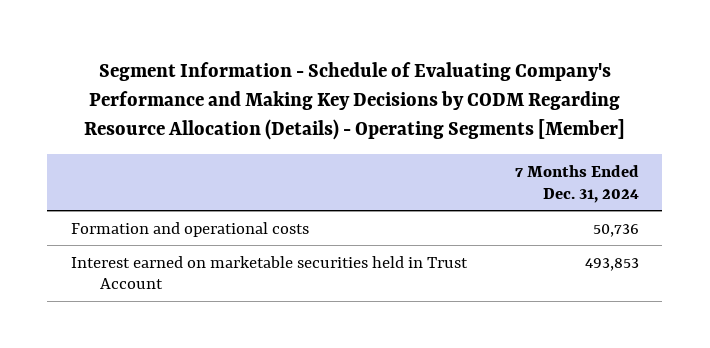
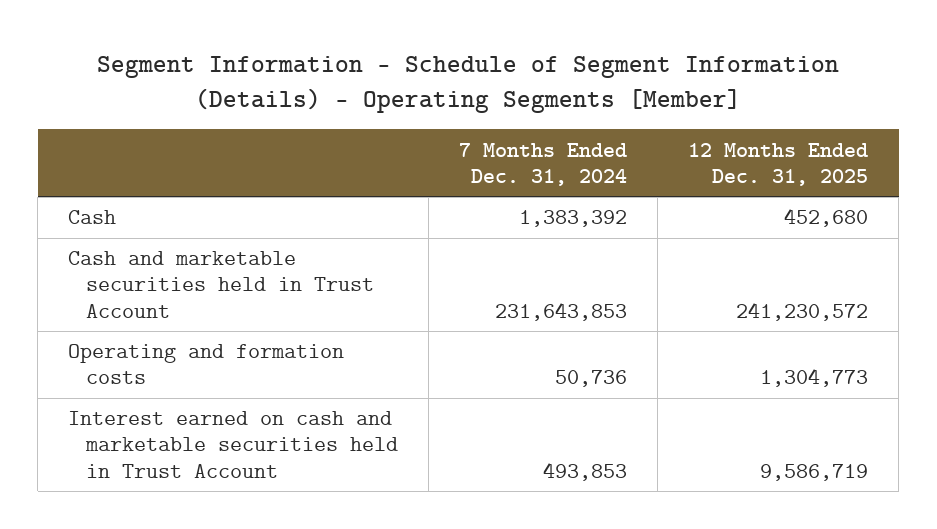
- Segment Information - Schedule of Evaluating Company's Performance and Making Key Decisions by CODM Regarding Resource Allocation (Details) - Operating Segments [Member]
+ Segment Information - Schedule of Segment Information (Details) - Operating Segments [Member]
- | 7 Months Ended Dec. 31, 2024
+ | 7 Months Ended Dec. 31, 2024 | 12 Months Ended Dec. 31, 2025
- Formation and operational costs | 50,736
- Interest earned on marketable securities held in Trust Account | 493,853
+ Cash | 1,383,392 | 452,680
+ Cash and marketable securities held in Trust Account | 231,643,853 | 241,230,572
+ Operating and formation costs | 50,736 | 1,304,773
+ Interest earned on cash and marketable securities held in Trust Account | 493,853 | 9,586,719

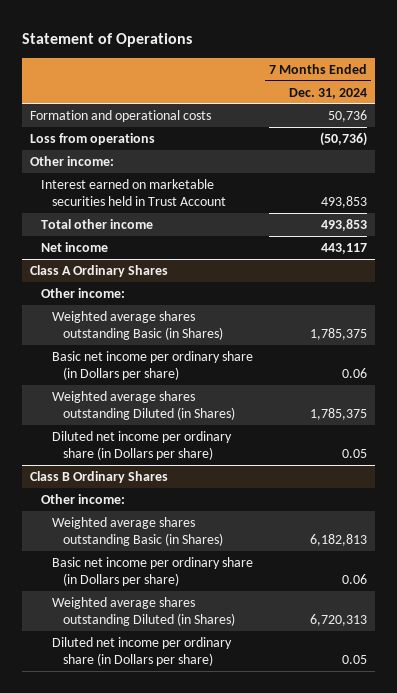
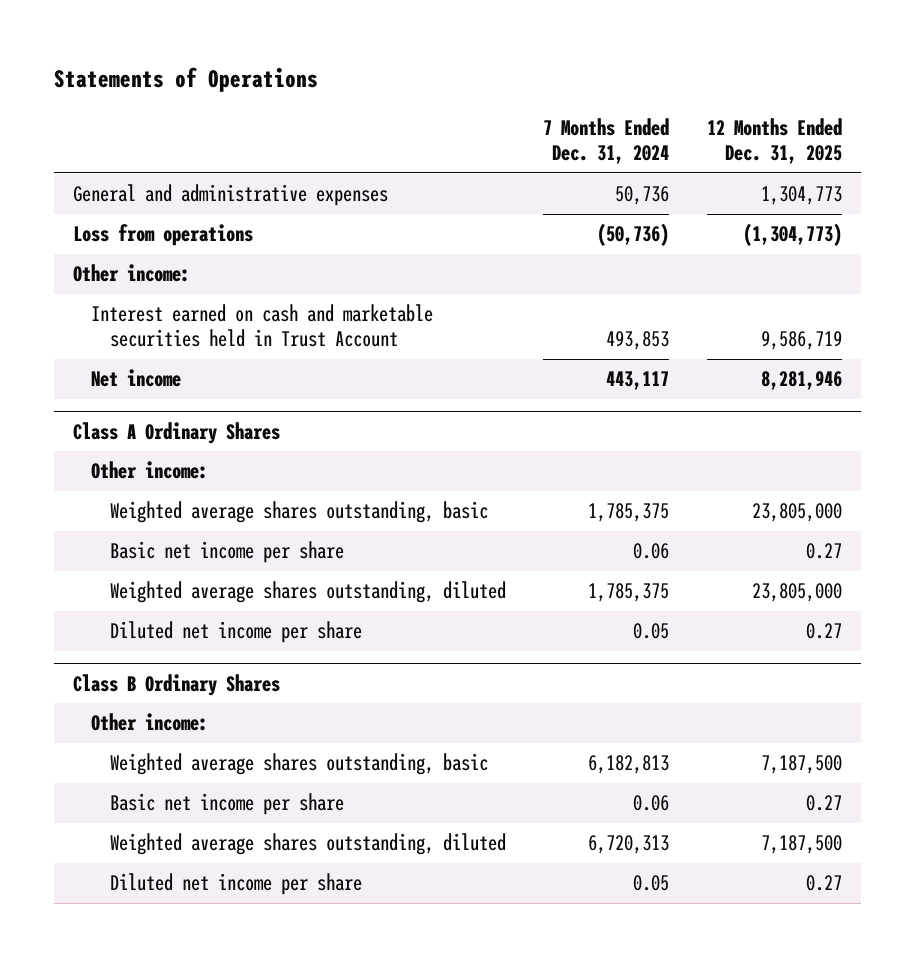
- Statement of Operations
+ Statements of Operations
- | 7 Months Ended Dec. 31, 2024
+ | 7 Months Ended Dec. 31, 2024 | 12 Months Ended Dec. 31, 2025
- Formation and operational costs | 50,736
+ General and administrative expenses | 50,736 | 1,304,773
- Interest earned on marketable securities held in Trust Account | 493,853
- Total other income | 493,853
+ Interest earned on cash and marketable securities held in Trust Account | 493,853 | 9,586,719
@ Class A Ordinary Shares
- Weighted average shares outstanding Basic (in Shares) | 1,785,375
- Basic net income per ordinary share (in Dollars per share) | 0.06
- Weighted average shares outstanding Diluted (in Shares) | 1,785,375
- Diluted net income per ordinary share (in Dollars per share) | 0.05
+ Weighted average shares outstanding, basic | 1,785,375 | 23,805,000
+ Basic net income per share | 0.06 | 0.27
+ Weighted average shares outstanding, diluted | 1,785,375 | 23,805,000
+ Diluted net income per share | 0.05 | 0.27
@ Class B Ordinary Shares
- Weighted average shares outstanding Basic (in Shares) | 6,182,813
- Basic net income per ordinary share (in Dollars per share) | 0.06
- Weighted average shares outstanding Diluted (in Shares) | 6,720,313
- Diluted net income per ordinary share (in Dollars per share) | 0.05
+ Weighted average shares outstanding, basic | 6,182,813 | 7,187,500
+ Basic net income per share | 0.06 | 0.27
+ Weighted average shares outstanding, diluted | 6,720,313 | 7,187,500
+ Diluted net income per share | 0.05 | 0.27

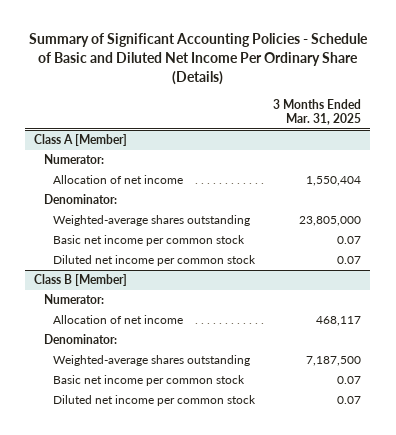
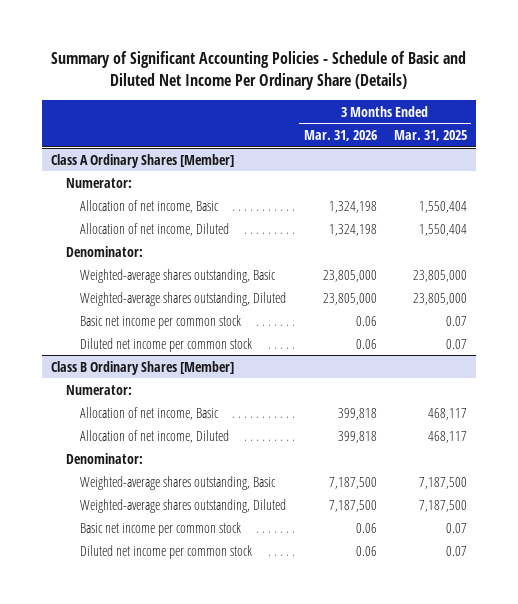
- | 3 Months Ended Mar. 31, 2025
+ | 3 Months Ended Mar. 31, 2026 | 3 Months Ended Mar. 31, 2025
- Class A [Member]
+ Class A Ordinary Shares [Member]
- Allocation of net income | 1,550,404
+ Allocation of net income, Basic | 1,324,198 | 1,550,404
+ Allocation of net income, Diluted | 1,324,198 | 1,550,404
- Weighted-average shares outstanding | 23,805,000
+ Weighted-average shares outstanding, Basic | 23,805,000 | 23,805,000
+ Weighted-average shares outstanding, Diluted | 23,805,000 | 23,805,000
- Class B [Member]
+ Class B Ordinary Shares [Member]
- Allocation of net income | 468,117
+ Allocation of net income, Basic | 399,818 | 468,117
+ Allocation of net income, Diluted | 399,818 | 468,117
- Weighted-average shares outstanding | 7,187,500
+ Weighted-average shares outstanding, Basic | 7,187,500 | 7,187,500
+ Weighted-average shares outstanding, Diluted | 7,187,500 | 7,187,500

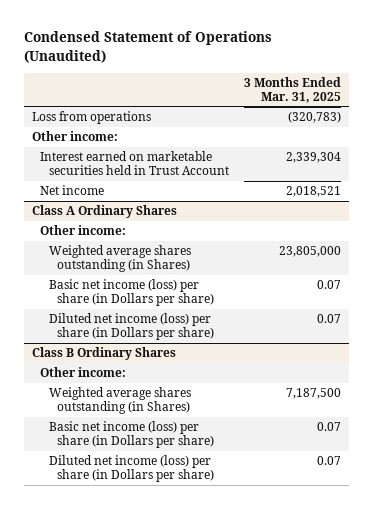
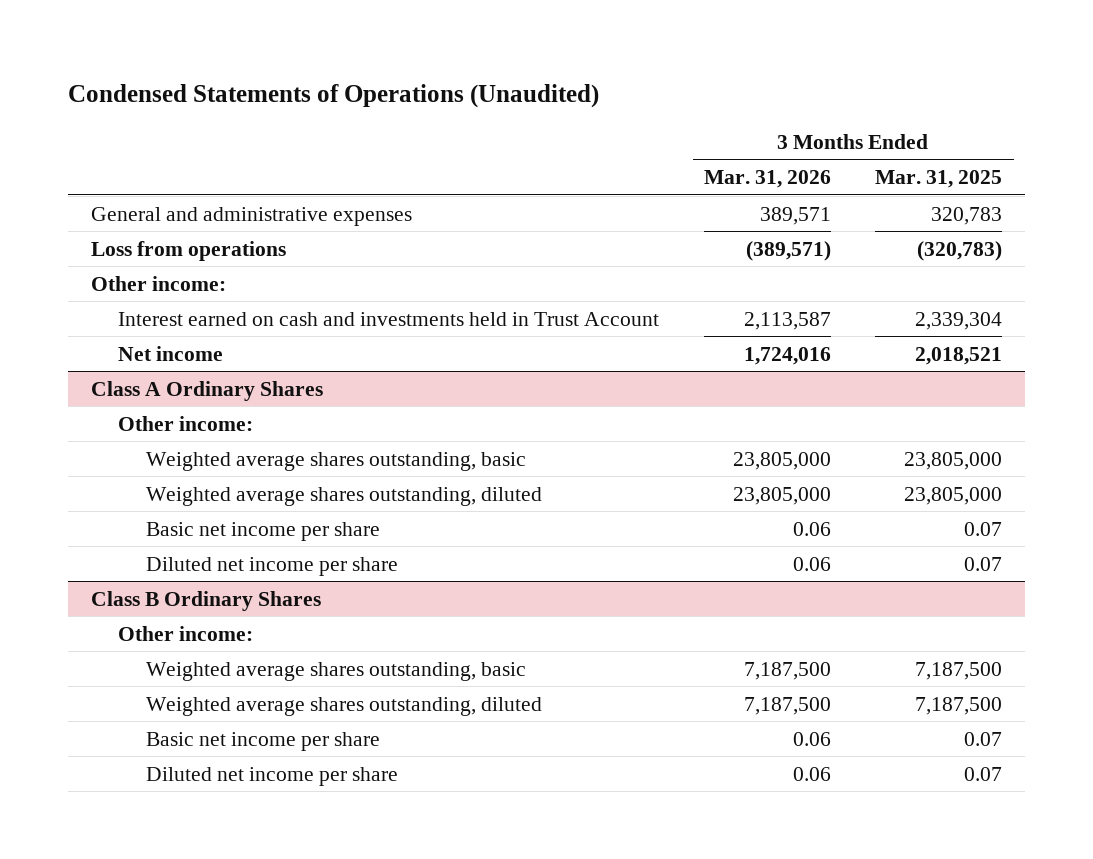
- Condensed Statement of Operations (Unaudited)
+ Condensed Statements of Operations (Unaudited)
- | 3 Months Ended Mar. 31, 2025
+ | 3 Months Ended Mar. 31, 2026 | 3 Months Ended Mar. 31, 2025
+ General and administrative expenses | 389,571 | 320,783
- Interest earned on marketable securities held in Trust Account | 2,339,304
+ Interest earned on cash and investments held in Trust Account | 2,113,587 | 2,339,304
@ Class A Ordinary Shares
- Weighted average shares outstanding (in Shares) | 23,805,000
- Basic net income (loss) per share (in Dollars per share) | 0.07
- Diluted net income (loss) per share (in Dollars per share) | 0.07
+ Weighted average shares outstanding, basic | 23,805,000 | 23,805,000
+ Weighted average shares outstanding, diluted | 23,805,000 | 23,805,000
+ Basic net income per share | 0.06 | 0.07
+ Diluted net income per share | 0.06 | 0.07
@ Class B Ordinary Shares
- Weighted average shares outstanding (in Shares) | 7,187,500
- Basic net income (loss) per share (in Dollars per share) | 0.07
- Diluted net income (loss) per share (in Dollars per share) | 0.07
+ Weighted average shares outstanding, basic | 7,187,500 | 7,187,500
+ Weighted average shares outstanding, diluted | 7,187,500 | 7,187,500
+ Basic net income per share | 0.06 | 0.07
+ Diluted net income per share | 0.06 | 0.07

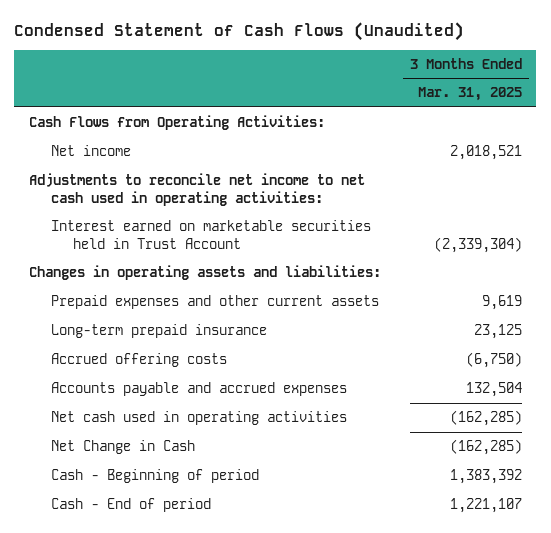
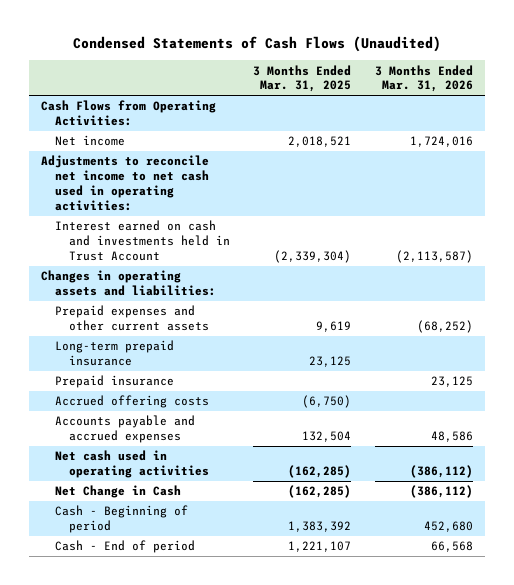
- Condensed Statement of Cash Flows (Unaudited)
+ Condensed Statements of Cash Flows (Unaudited)
- | 3 Months Ended Mar. 31, 2025
+ | 3 Months Ended Mar. 31, 2025 | 3 Months Ended Mar. 31, 2026
- Interest earned on marketable securities held in Trust Account | (2,339,304)
+ Interest earned on cash and investments held in Trust Account | (2,339,304) | (2,113,587)
+ Prepaid insurance | | 23,125

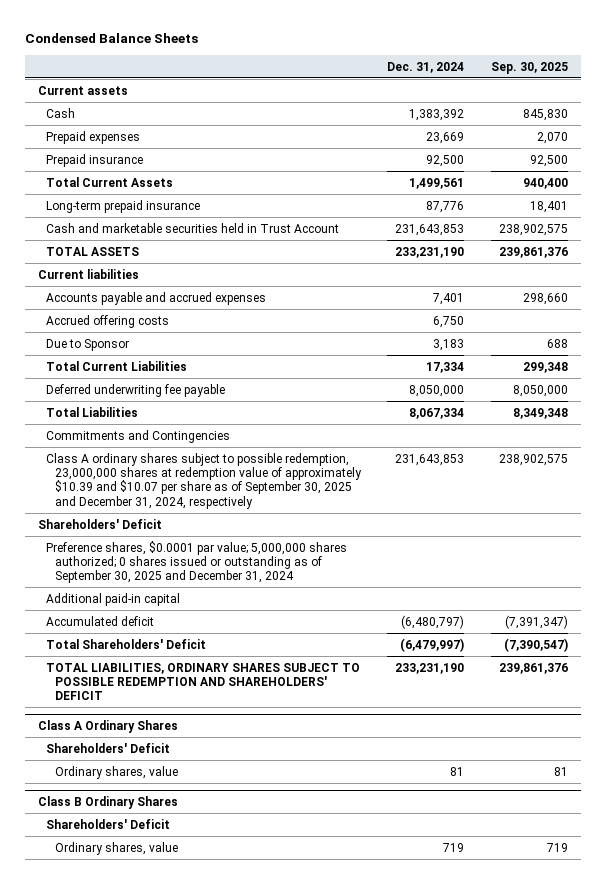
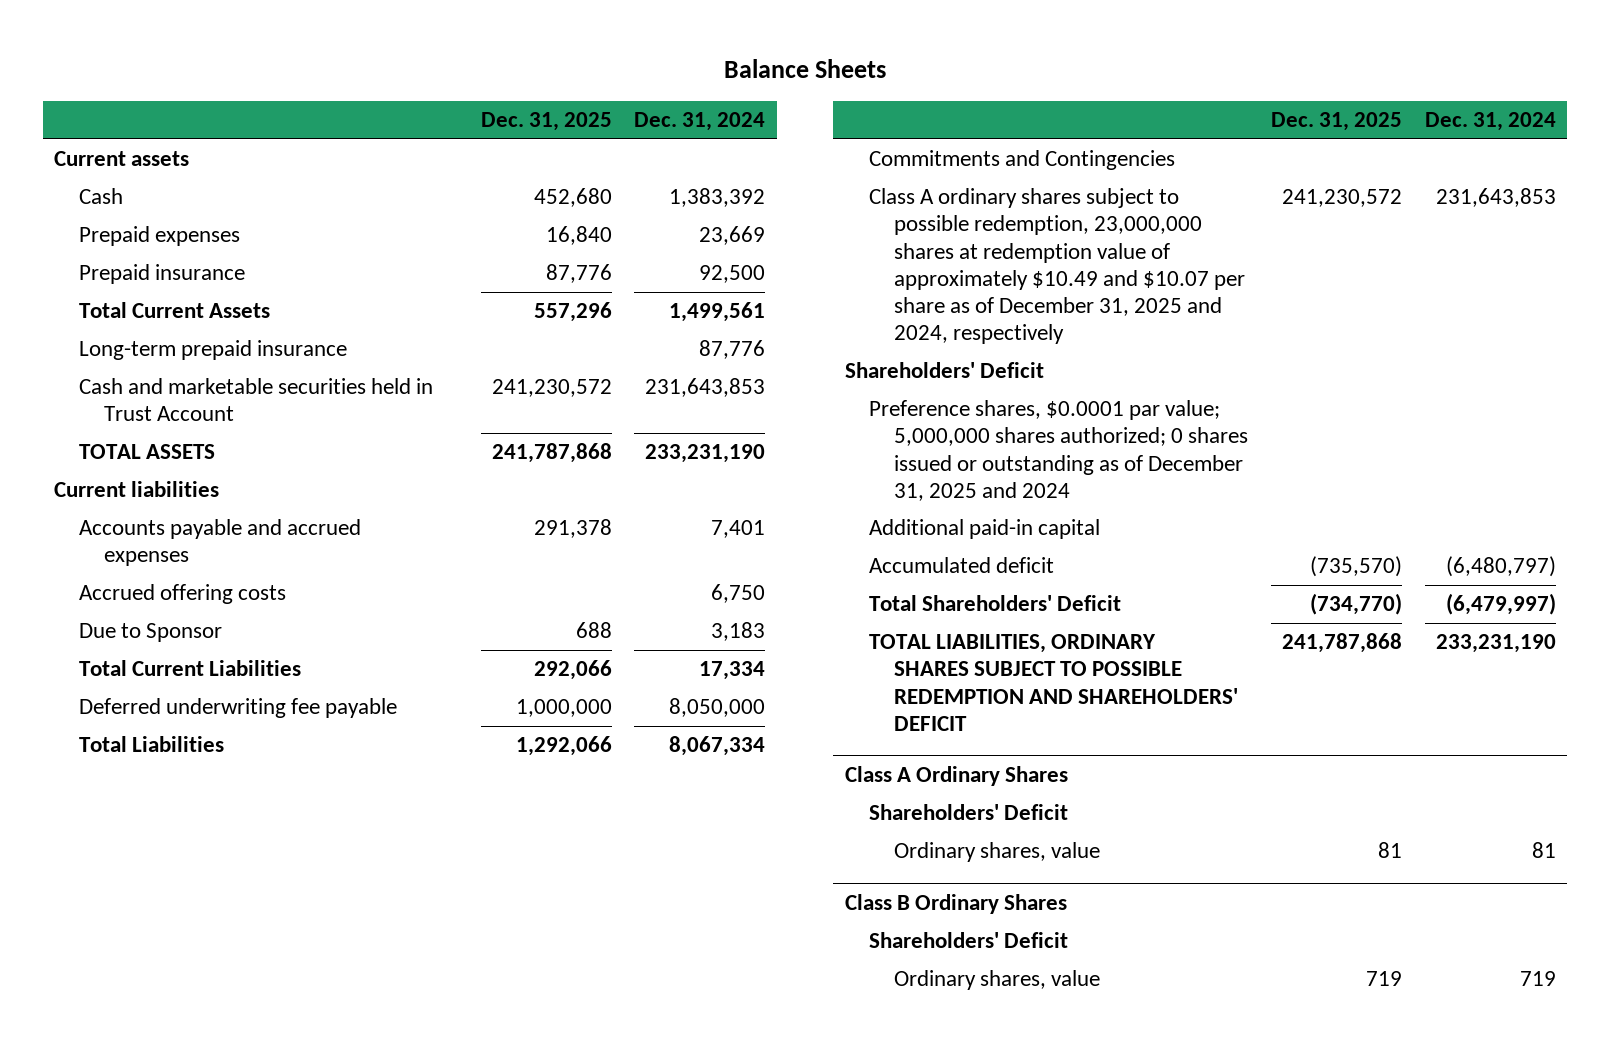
- Condensed Balance Sheets
+ Balance Sheets
- | Dec. 31, 2024 | Sep. 30, 2025
+ | Dec. 31, 2025 | Dec. 31, 2024
- Class A ordinary shares subject to possible redemption, 23,000,000 shares at redemption value of approximately $10.39 and $10.07 per share as of September 30, 2025 and December 31, 2024, respectively | 231,643,853 | 238,902,575
+ Class A ordinary shares subject to possible redemption, 23,000,000 shares at redemption value of approximately $10.49 and $10.07 per share as of December 31, 2025 and 2024, respectively | 241,230,572 | 231,643,853
- Preference shares, $0.0001 par value; 5,000,000 shares authorized; 0 shares issued or outstanding as of September 30, 2025 and December 31, 2024
+ Preference shares, $0.0001 par value; 5,000,000 shares authorized; 0 shares issued or outstanding as of December 31, 2025 and 2024

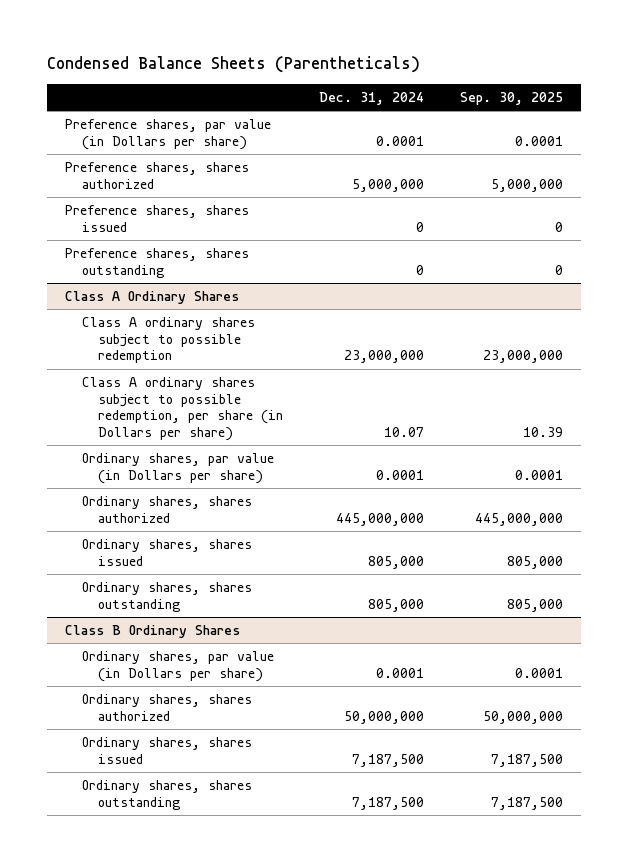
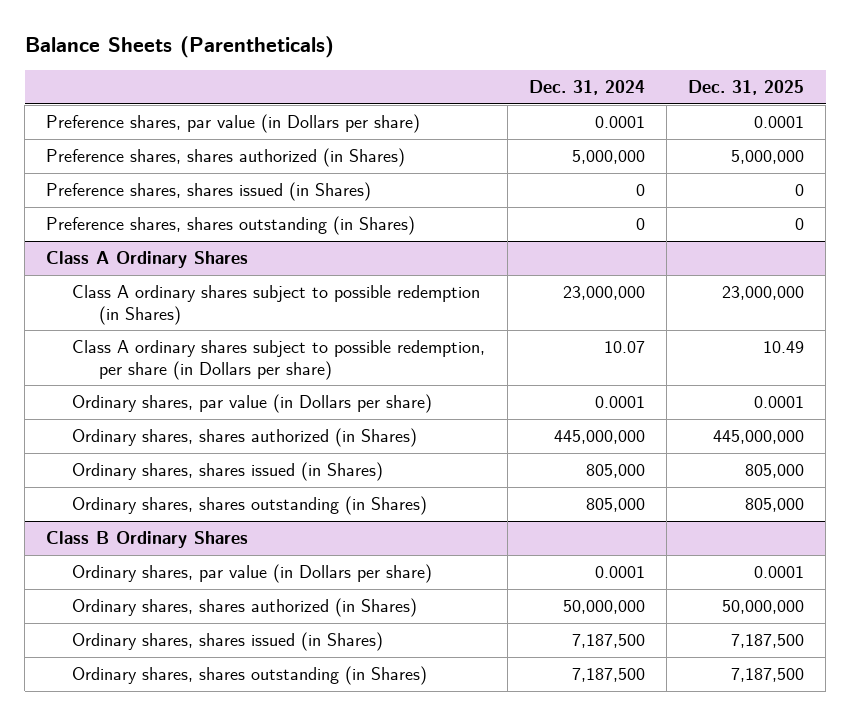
- Condensed Balance Sheets (Parentheticals)
+ Balance Sheets (Parentheticals)
- | Dec. 31, 2024 | Sep. 30, 2025
+ | Dec. 31, 2024 | Dec. 31, 2025
- Preference shares, shares authorized | 5,000,000 | 5,000,000
- Preference shares, shares issued | 0 | 0
- Preference shares, shares outstanding | 0 | 0
+ Preference shares, shares authorized (in Shares) | 5,000,000 | 5,000,000
+ Preference shares, shares issued (in Shares) | 0 | 0
+ Preference shares, shares outstanding (in Shares) | 0 | 0
@ Class A Ordinary Shares
- Class A ordinary shares subject to possible redemption | 23,000,000 | 23,000,000
+ Class A ordinary shares subject to possible redemption (in Shares) | 23,000,000 | 23,000,000
- Ordinary shares, shares authorized | 445,000,000 | 445,000,000
- Ordinary shares, shares issued | 805,000 | 805,000
- Ordinary shares, shares outstanding | 805,000 | 805,000
+ Ordinary shares, shares authorized (in Shares) | 445,000,000 | 445,000,000
+ Ordinary shares, shares issued (in Shares) | 805,000 | 805,000
+ Ordinary shares, shares outstanding (in Shares) | 805,000 | 805,000
@ Class B Ordinary Shares
- Ordinary shares, shares authorized | 50,000,000 | 50,000,000
- Ordinary shares, shares issued | 7,187,500 | 7,187,500
- Ordinary shares, shares outstanding | 7,187,500 | 7,187,500
+ Ordinary shares, shares authorized (in Shares) | 50,000,000 | 50,000,000
+ Ordinary shares, shares issued (in Shares) | 7,187,500 | 7,187,500
+ Ordinary shares, shares outstanding (in Shares) | 7,187,500 | 7,187,500

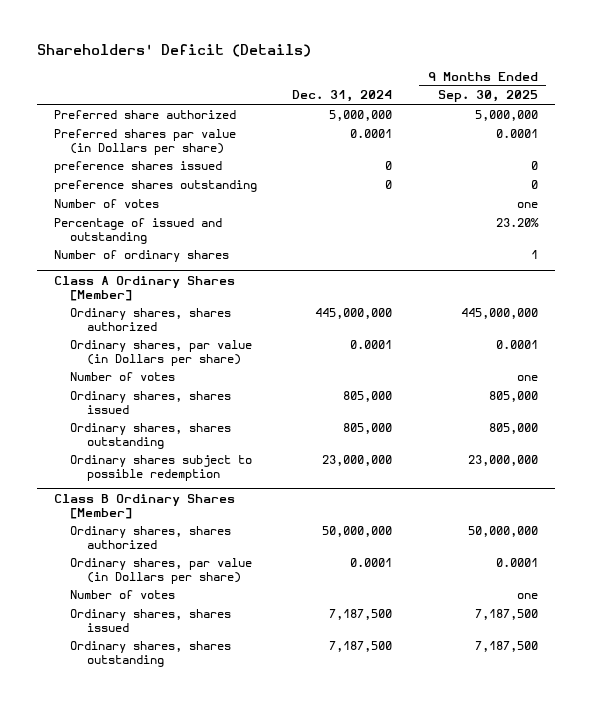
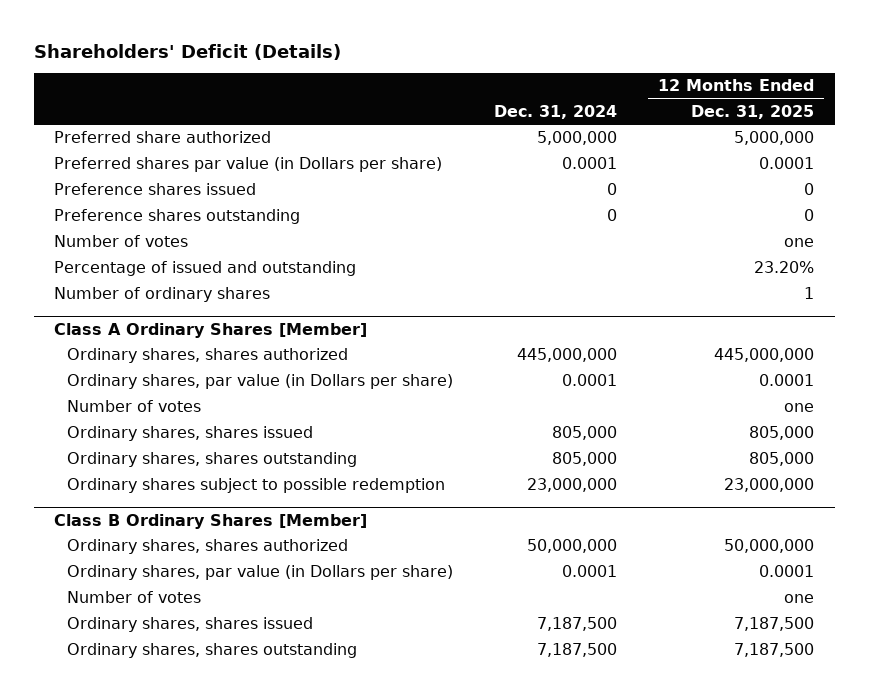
- | Dec. 31, 2024 | 9 Months Ended Sep. 30, 2025
+ | Dec. 31, 2024 | 12 Months Ended Dec. 31, 2025
- preference shares issued | 0 | 0
- preference shares outstanding | 0 | 0
+ Preference shares issued | 0 | 0
+ Preference shares outstanding | 0 | 0

